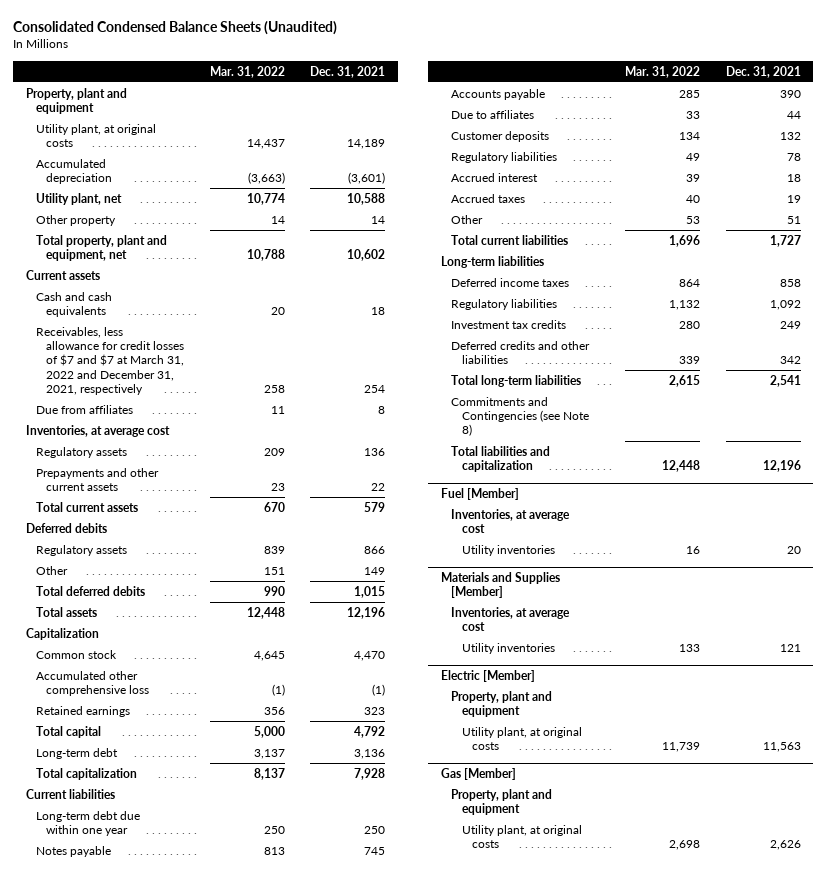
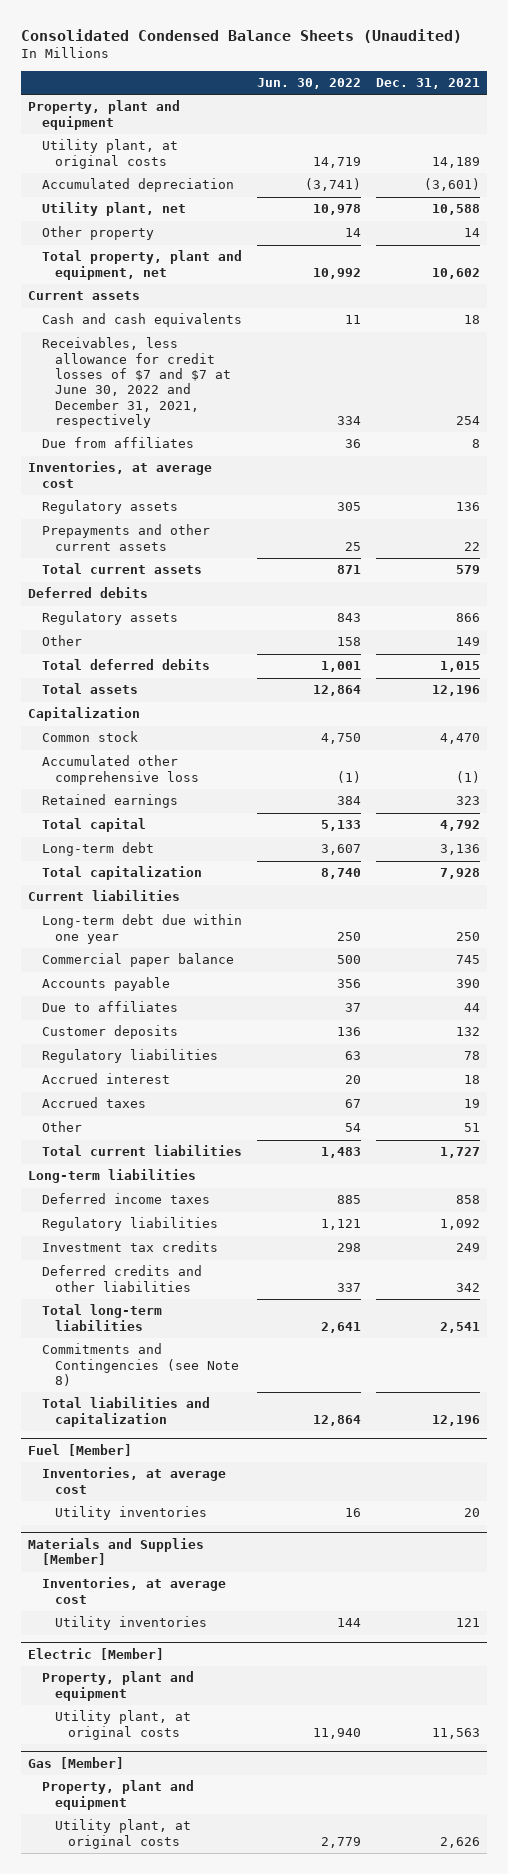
- | Mar. 31, 2022 | Dec. 31, 2021
+ | Jun. 30, 2022 | Dec. 31, 2021
- Receivables, less allowance for credit losses of $7 and $7 at March 31, 2022 and December 31, 2021, respectively | 258 | 254
+ Receivables, less allowance for credit losses of $7 and $7 at June 30, 2022 and December 31, 2021, respectively | 334 | 254
- Notes payable | 813 | 745
+ Commercial paper balance | 500 | 745

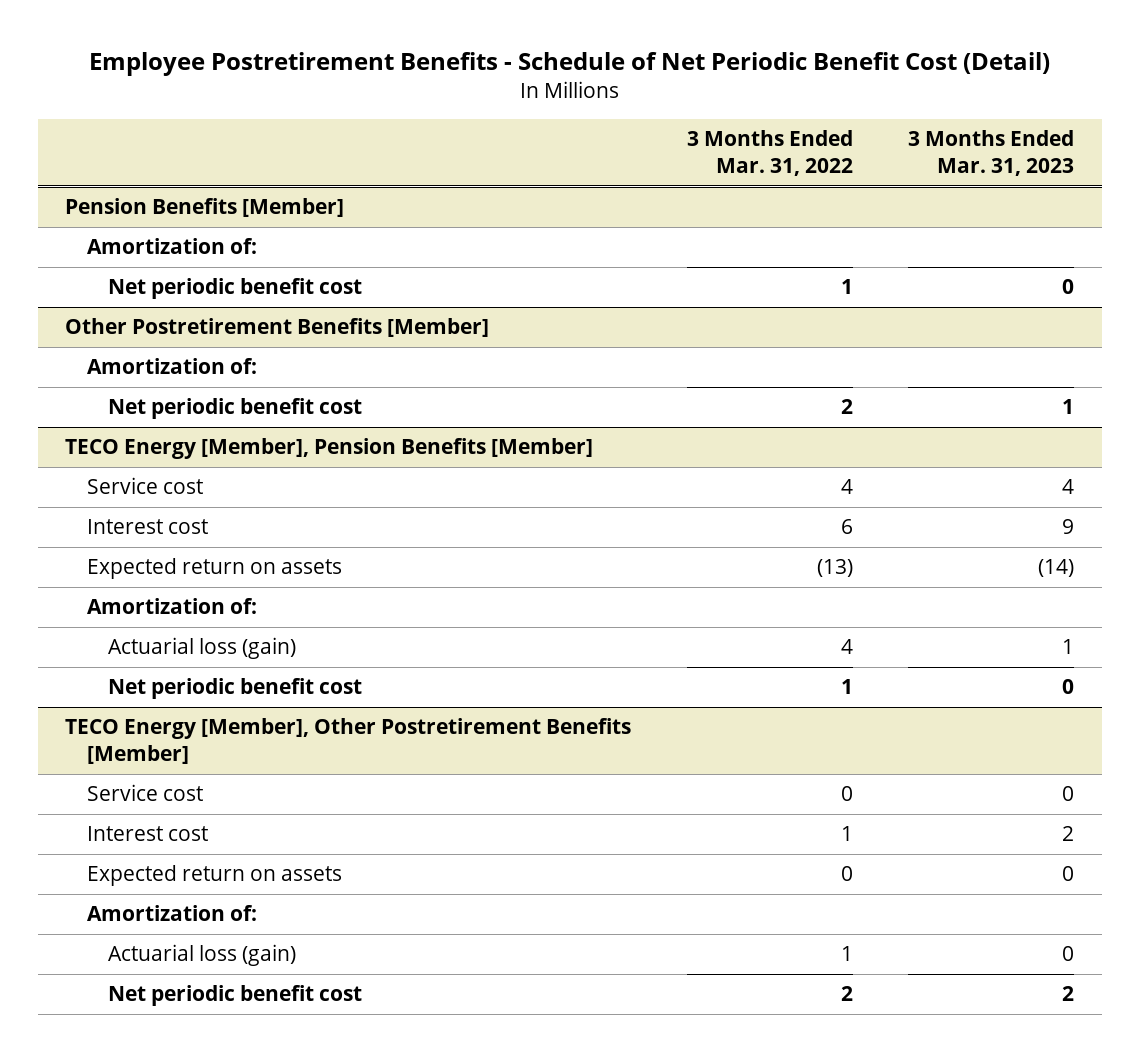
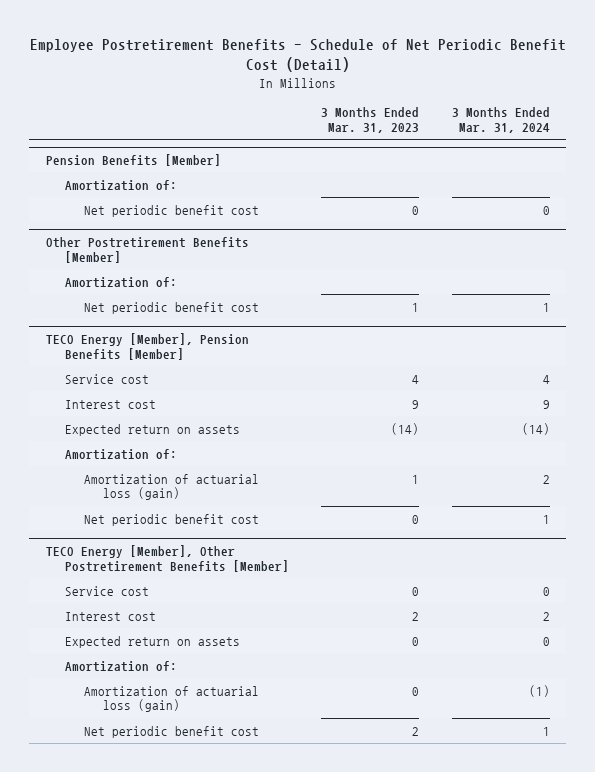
- | 3 Months Ended Mar. 31, 2022 | 3 Months Ended Mar. 31, 2023
+ | 3 Months Ended Mar. 31, 2023 | 3 Months Ended Mar. 31, 2024
@ TECO Energy [Member], Pension Benefits [Member]
- Actuarial loss (gain) | 4 | 1
+ Amortization of actuarial loss (gain) | 1 | 2
@ TECO Energy [Member], Other Postretirement Benefits [Member]
- Actuarial loss (gain) | 1 | 0
+ Amortization of actuarial loss (gain) | 0 | (1)

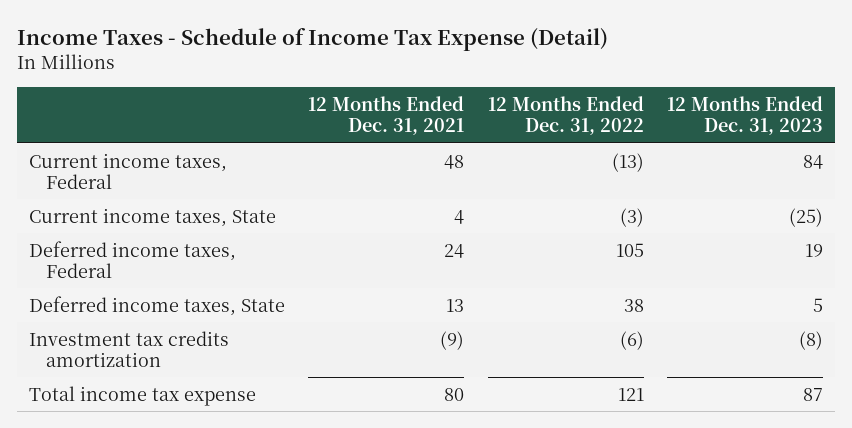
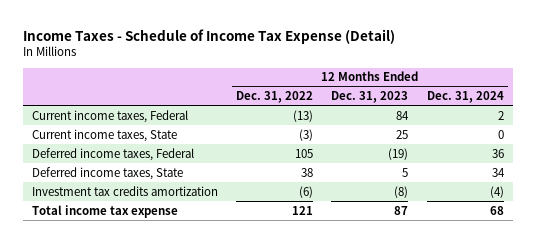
- | 12 Months Ended Dec. 31, 2021 | 12 Months Ended Dec. 31, 2022 | 12 Months Ended Dec. 31, 2023
+ | 12 Months Ended Dec. 31, 2022 | 12 Months Ended Dec. 31, 2023 | 12 Months Ended Dec. 31, 2024
- Current income taxes, State | 4 | (3) | (25)
- Deferred income taxes, Federal | 24 | 105 | 19
+ Current income taxes, State | (3) | 25 | 0
+ Deferred income taxes, Federal | 105 | (19) | 36

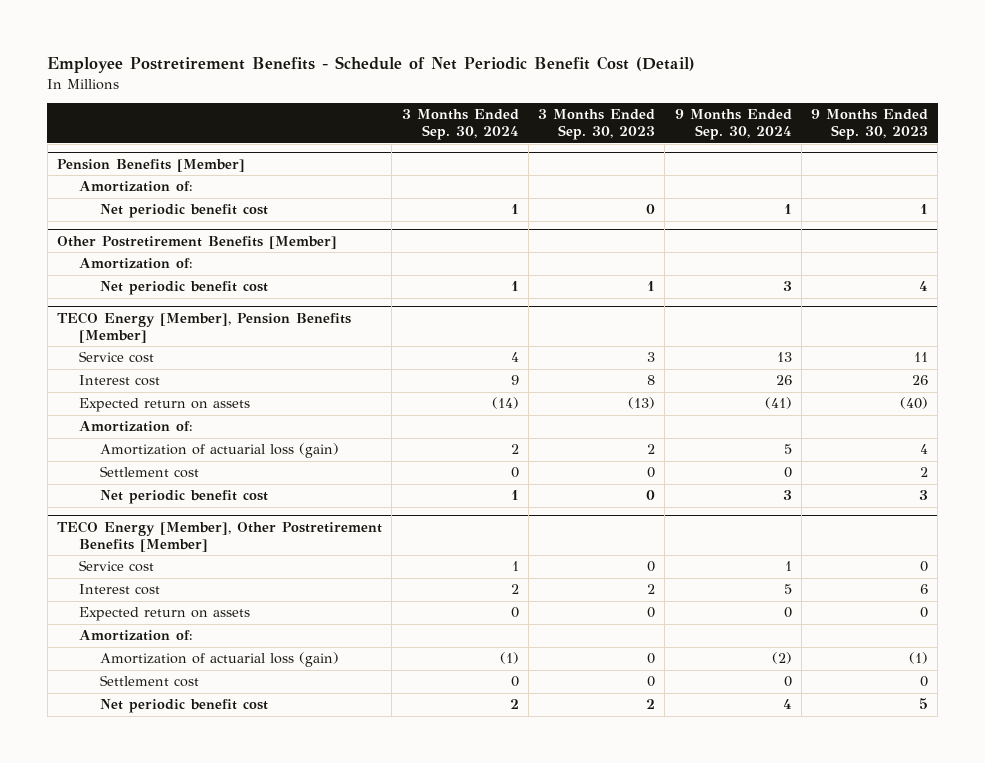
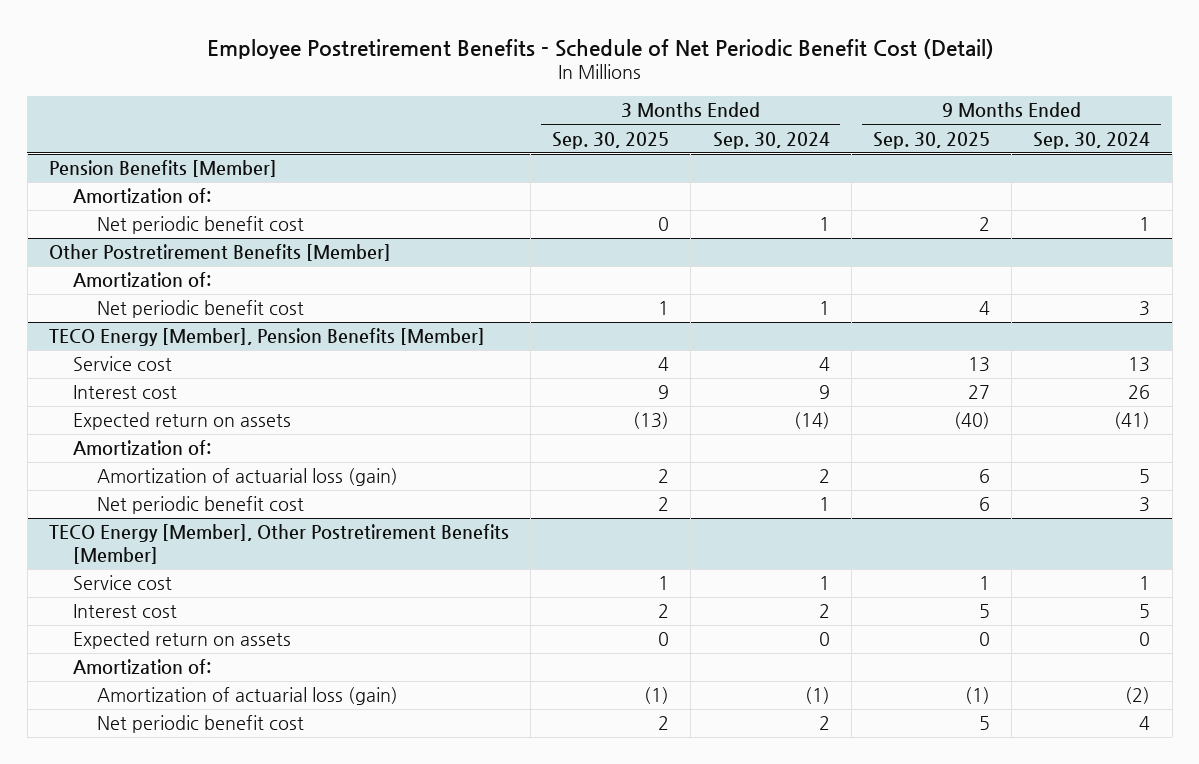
- | 3 Months Ended Sep. 30, 2024 | 3 Months Ended Sep. 30, 2023 | 9 Months Ended Sep. 30, 2024 | 9 Months Ended Sep. 30, 2023
+ | 3 Months Ended Sep. 30, 2025 | 3 Months Ended Sep. 30, 2024 | 9 Months Ended Sep. 30, 2025 | 9 Months Ended Sep. 30, 2024
@ TECO Energy [Member], Pension Benefits [Member]
- Settlement cost | 0 | 0 | 0 | 2
@ TECO Energy [Member], Other Postretirement Benefits [Member]
- Settlement cost | 0 | 0 | 0 | 0

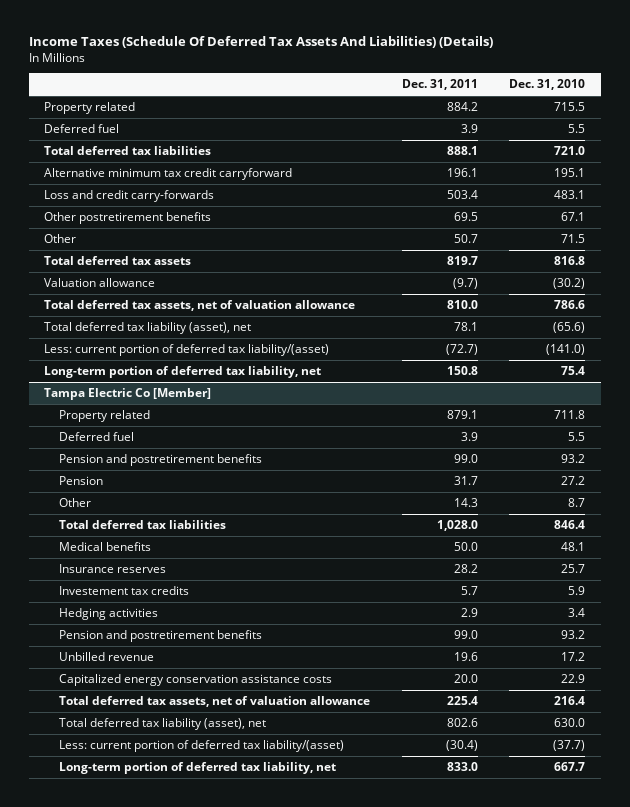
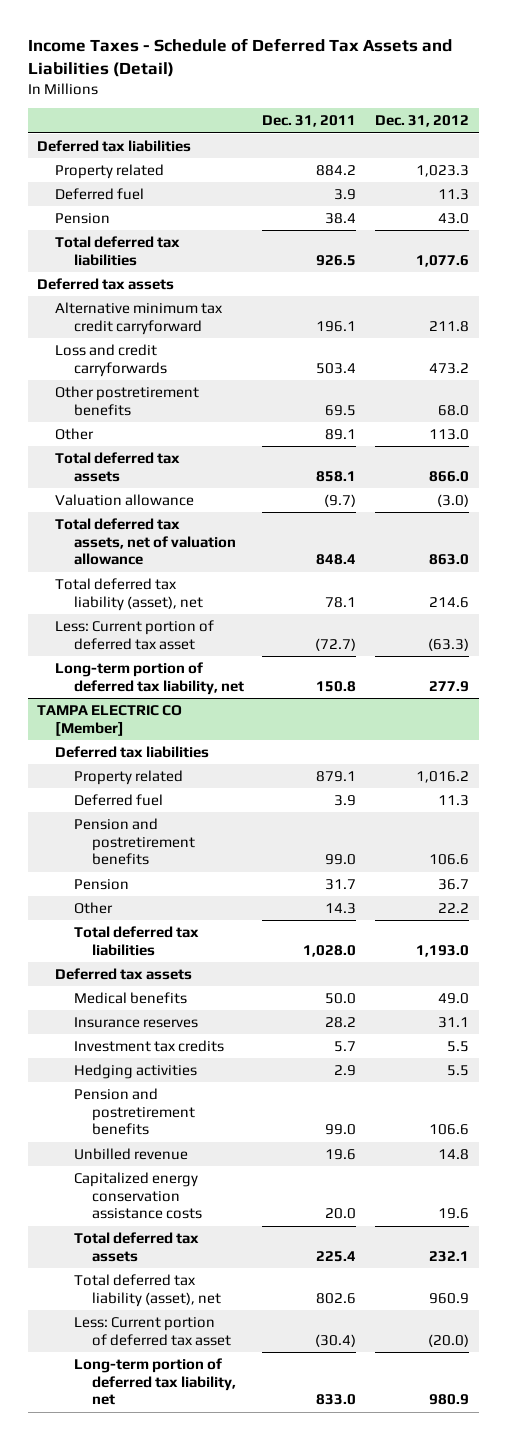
- Income Taxes (Schedule Of Deferred Tax Assets And Liabilities) (Details)
+ Income Taxes - Schedule of Deferred Tax Assets and Liabilities (Detail)
- | Dec. 31, 2011 | Dec. 31, 2010
+ | Dec. 31, 2011 | Dec. 31, 2012
+ Deferred tax liabilities
- Total deferred tax liabilities | 888.1 | 721.0
+ Pension | 38.4 | 43.0
+ Total deferred tax liabilities | 926.5 | 1,077.6
+ Deferred tax assets
- Loss and credit carry-forwards | 503.4 | 483.1
+ Loss and credit carryforwards | 503.4 | 473.2
- Other | 50.7 | 71.5
- Total deferred tax assets | 819.7 | 816.8
+ Other | 89.1 | 113.0
+ Total deferred tax assets | 858.1 | 866.0
- Total deferred tax assets, net of valuation allowance | 810.0 | 786.6
+ Total deferred tax assets, net of valuation allowance | 848.4 | 863.0
- Less: current portion of deferred tax liability/(asset) | (72.7) | (141.0)
+ Less: Current portion of deferred tax asset | (72.7) | (63.3)
- Tampa Electric Co [Member]
+ TAMPA ELECTRIC CO [Member]
+ Deferred tax liabilities
+ Deferred tax assets
- Investement tax credits | 5.7 | 5.9
+ Investment tax credits | 5.7 | 5.5
- Total deferred tax assets, net of valuation allowance | 225.4 | 216.4
+ Total deferred tax assets | 225.4 | 232.1
- Less: current portion of deferred tax liability/(asset) | (30.4) | (37.7)
+ Less: Current portion of deferred tax asset | (30.4) | (20.0)

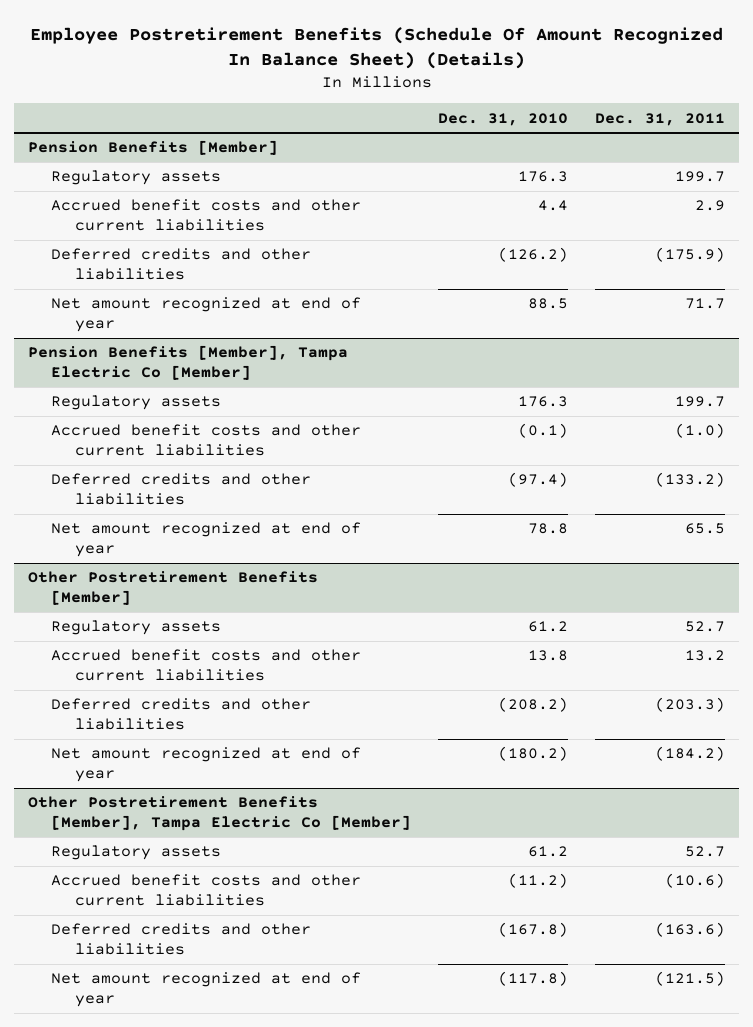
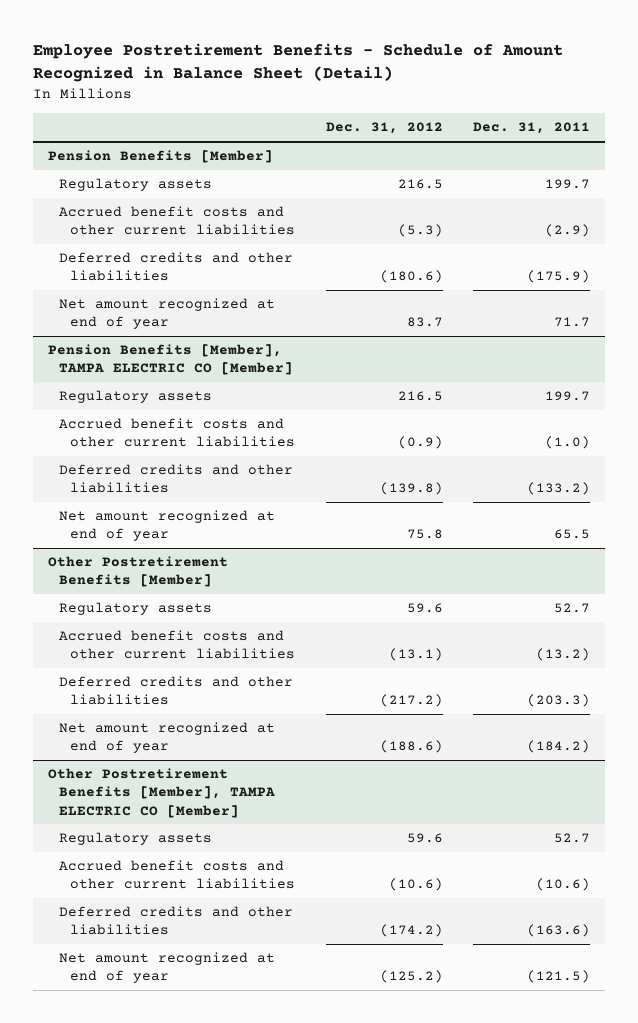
- Employee Postretirement Benefits (Schedule Of Amount Recognized In Balance Sheet) (Details)
+ Employee Postretirement Benefits - Schedule of Amount Recognized in Balance Sheet (Detail)
- | Dec. 31, 2010 | Dec. 31, 2011
+ | Dec. 31, 2012 | Dec. 31, 2011
@ Pension Benefits [Member]
- Accrued benefit costs and other current liabilities | 4.4 | 2.9
+ Accrued benefit costs and other current liabilities | (5.3) | (2.9)
- Pension Benefits [Member], Tampa Electric Co [Member]
+ Pension Benefits [Member], TAMPA ELECTRIC CO [Member]
@ Other Postretirement Benefits [Member]
- Accrued benefit costs and other current liabilities | 13.8 | 13.2
+ Accrued benefit costs and other current liabilities | (13.1) | (13.2)
- Other Postretirement Benefits [Member], Tampa Electric Co [Member]
+ Other Postretirement Benefits [Member], TAMPA ELECTRIC CO [Member]

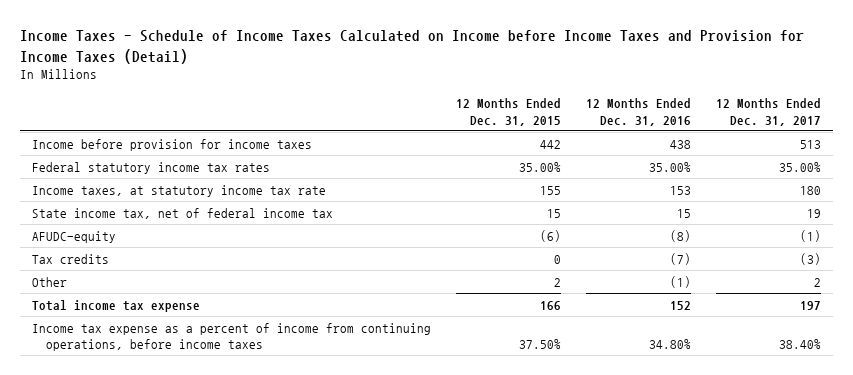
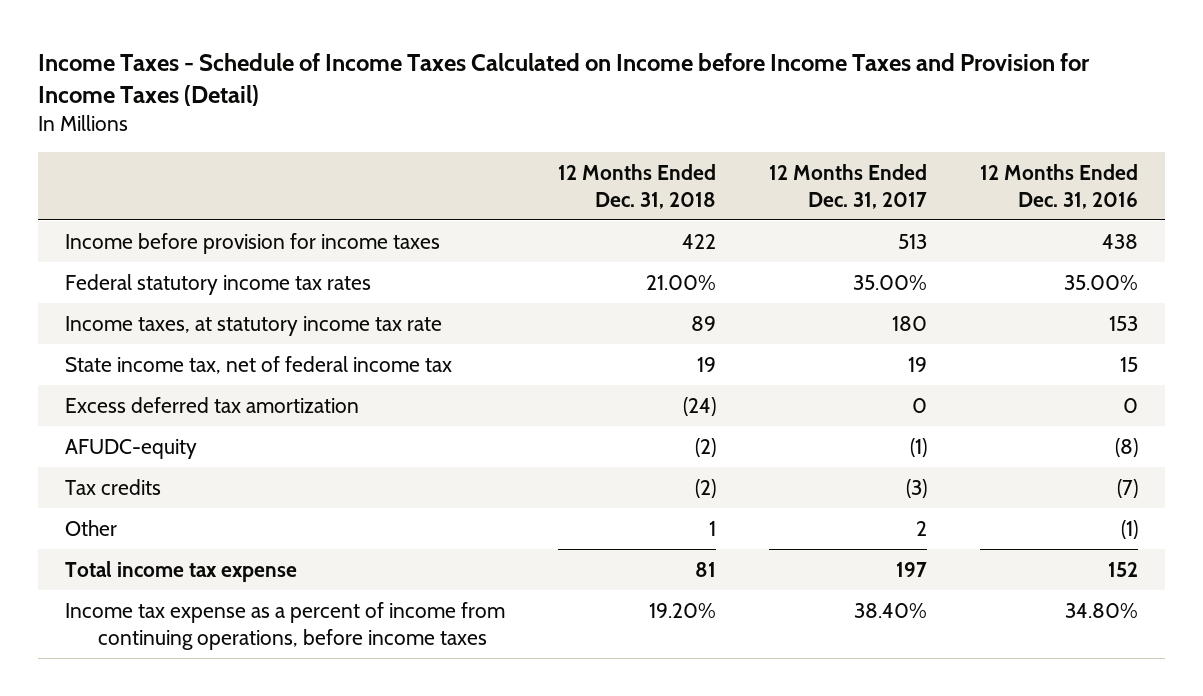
- | 12 Months Ended Dec. 31, 2015 | 12 Months Ended Dec. 31, 2016 | 12 Months Ended Dec. 31, 2017
+ | 12 Months Ended Dec. 31, 2018 | 12 Months Ended Dec. 31, 2017 | 12 Months Ended Dec. 31, 2016
+ Excess deferred tax amortization | (24) | 0 | 0

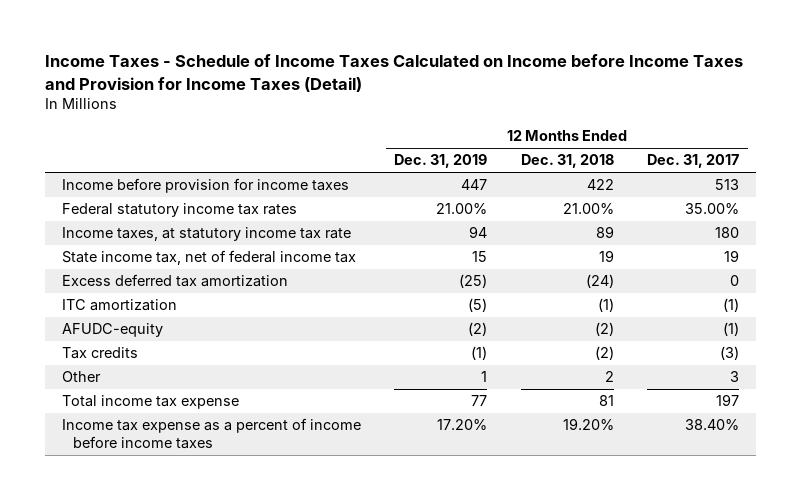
- | 12 Months Ended Dec. 31, 2018 | 12 Months Ended Dec. 31, 2017 | 12 Months Ended Dec. 31, 2016
+ | 12 Months Ended Dec. 31, 2019 | 12 Months Ended Dec. 31, 2018 | 12 Months Ended Dec. 31, 2017
+ ITC amortization | (5) | (1) | (1)
- Other | 1 | 2 | (1)
+ Other | 1 | 2 | 3
- Income tax expense as a percent of income from continuing operations, before income taxes | 19.20% | 38.40% | 34.80%
+ Income tax expense as a percent of income before income taxes | 17.20% | 19.20% | 38.40%

